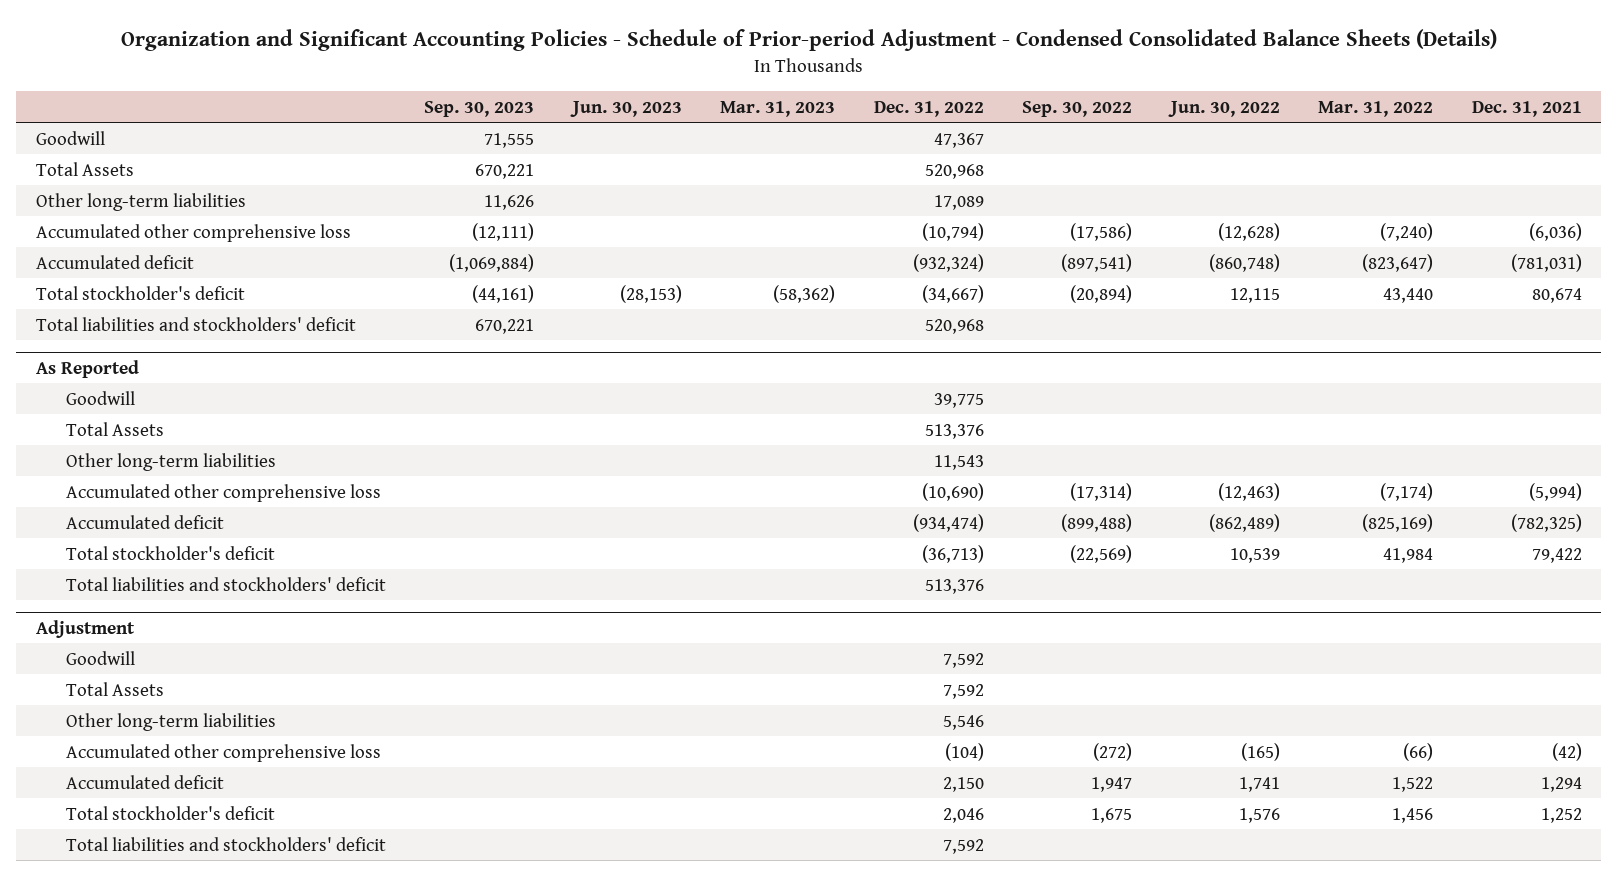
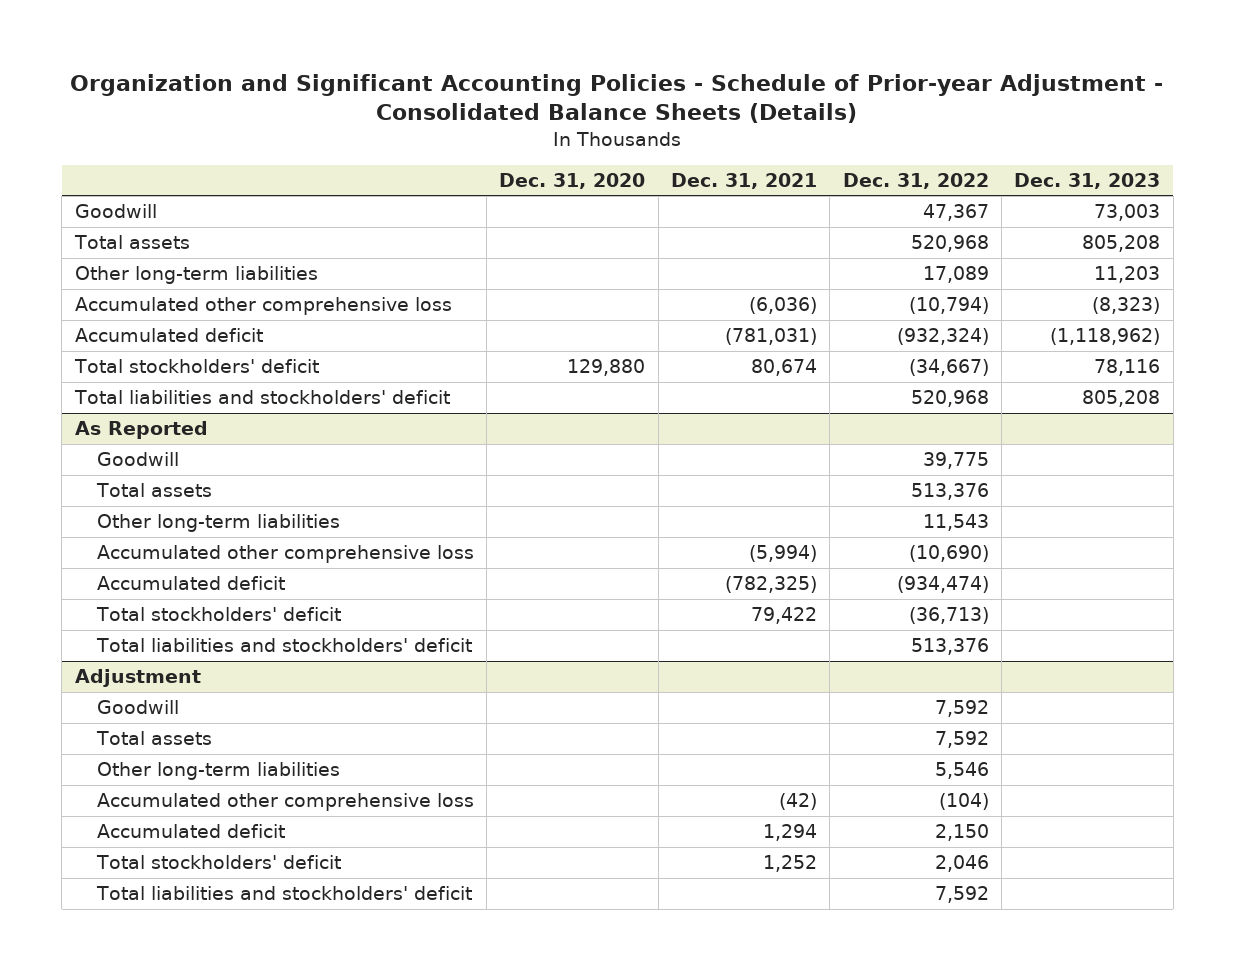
- Organization and Significant Accounting Policies - Schedule of Prior-period Adjustment - Condensed Consolidated Balance Sheets (Details)
+ Organization and Significant Accounting Policies - Schedule of Prior-year Adjustment - Consolidated Balance Sheets (Details)
- | Sep. 30, 2023 | Jun. 30, 2023 | Mar. 31, 2023 | Dec. 31, 2022 | Sep. 30, 2022 | Jun. 30, 2022 | Mar. 31, 2022 | Dec. 31, 2021
+ | Dec. 31, 2020 | Dec. 31, 2021 | Dec. 31, 2022 | Dec. 31, 2023
- Total Assets | 670,221 | | | 520,968 | | | |
+ Total assets | | | 520,968 | 805,208
- Total stockholder's deficit | (44,161) | (28,153) | (58,362) | (34,667) | (20,894) | 12,115 | 43,440 | 80,674
+ Total stockholders' deficit | 129,880 | 80,674 | (34,667) | 78,116
@ As Reported
- Total Assets | | | | 513,376 | | | |
+ Total assets | | | 513,376 |
- Total stockholder's deficit | | | | (36,713) | (22,569) | 10,539 | 41,984 | 79,422
+ Total stockholders' deficit | | 79,422 | (36,713) |
@ Adjustment
- Total Assets | | | | 7,592 | | | |
+ Total assets | | | 7,592 |
- Total stockholder's deficit | | | | 2,046 | 1,675 | 1,576 | 1,456 | 1,252
+ Total stockholders' deficit | | 1,252 | 2,046 |

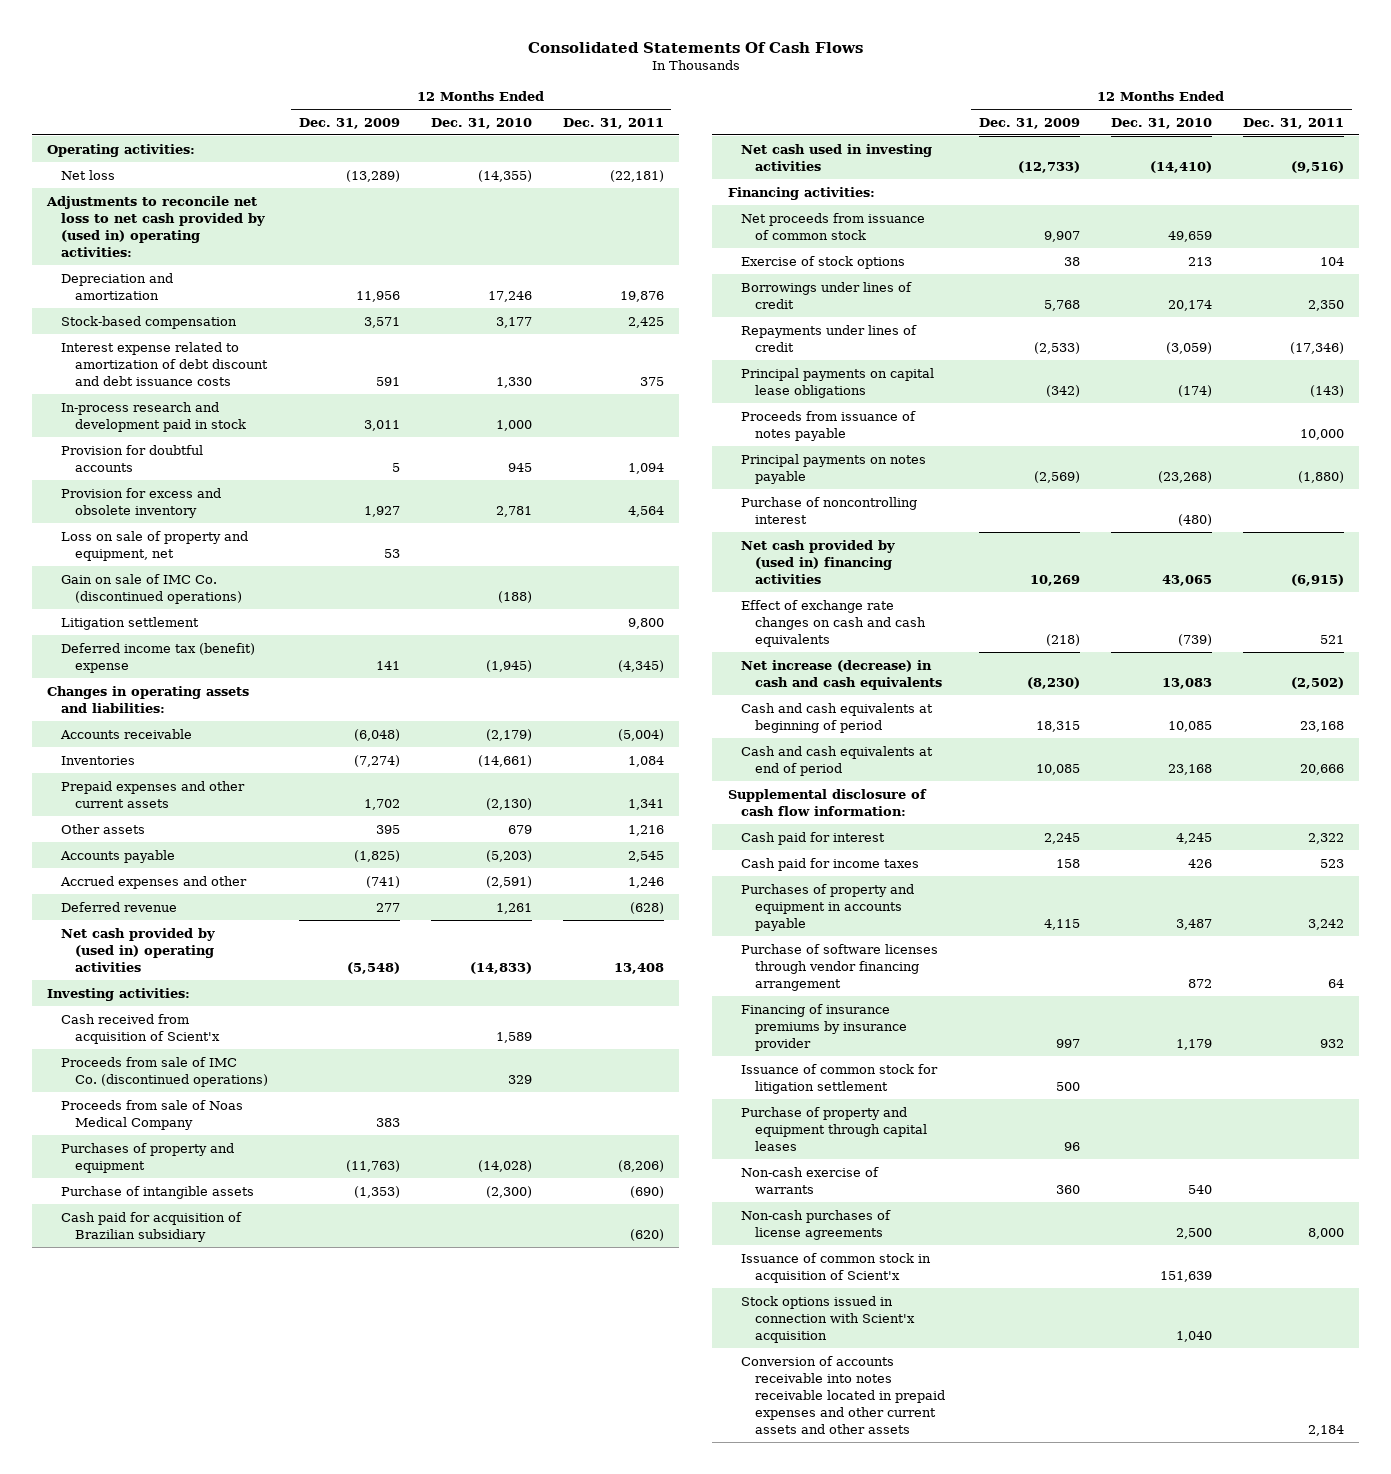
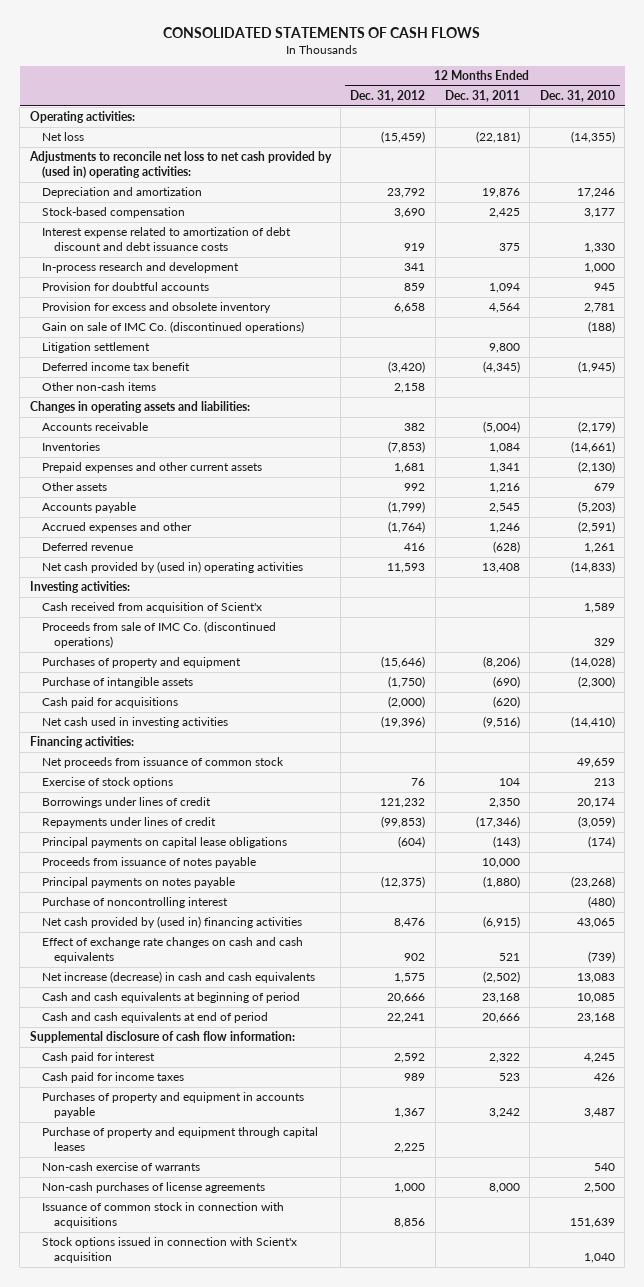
- Consolidated Statements Of Cash Flows
+ CONSOLIDATED STATEMENTS OF CASH FLOWS
- | 12 Months Ended Dec. 31, 2009 | 12 Months Ended Dec. 31, 2010 | 12 Months Ended Dec. 31, 2011
+ | 12 Months Ended Dec. 31, 2012 | 12 Months Ended Dec. 31, 2011 | 12 Months Ended Dec. 31, 2010
- In-process research and development paid in stock | 3,011 | 1,000 |
+ In-process research and development | 341 | | 1,000
- Loss on sale of property and equipment, net | 53 | |
- Deferred income tax (benefit) expense | 141 | (1,945) | (4,345)
+ Deferred income tax benefit | (3,420) | (4,345) | (1,945)
+ Other non-cash items | 2,158 | |
- Proceeds from sale of Noas Medical Company | 383 | |
- Cash paid for acquisition of Brazilian subsidiary | | | (620)
+ Cash paid for acquisitions | (2,000) | (620) |
- Purchase of software licenses through vendor financing arrangement | | 872 | 64
- Financing of insurance premiums by insurance provider | 997 | 1,179 | 932
- Issuance of common stock for litigation settlement | 500 | |
- Issuance of common stock in acquisition of Scient'x | | 151,639 |
+ Issuance of common stock in connection with acquisitions | 8,856 | | 151,639
- Conversion of accounts receivable into notes receivable located in prepaid expenses and other current assets and other assets | | | 2,184

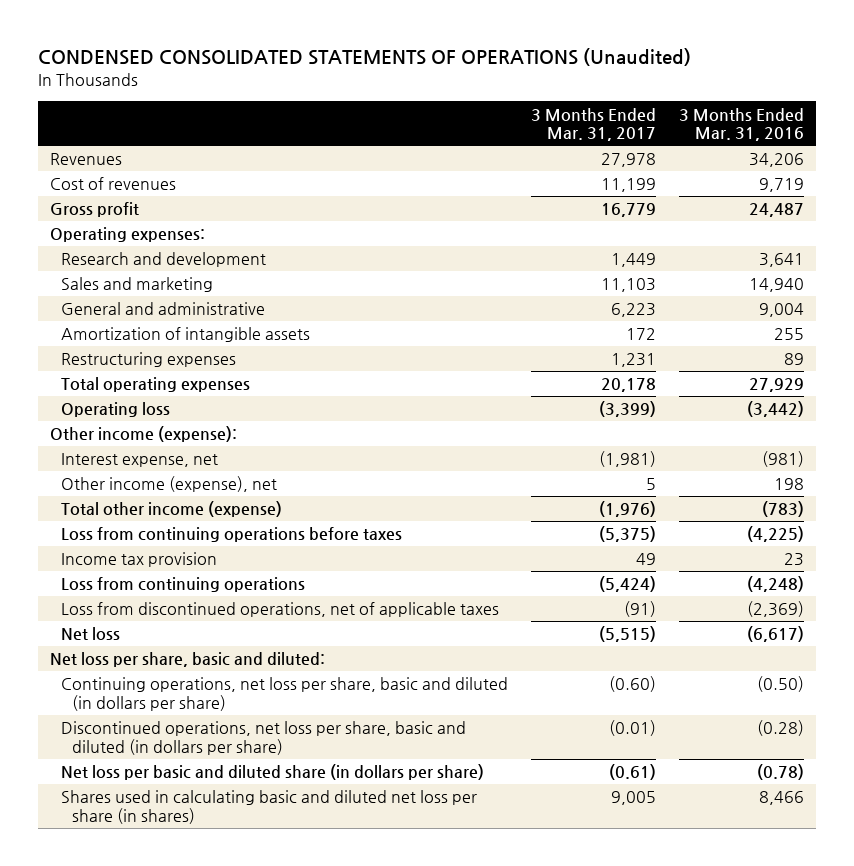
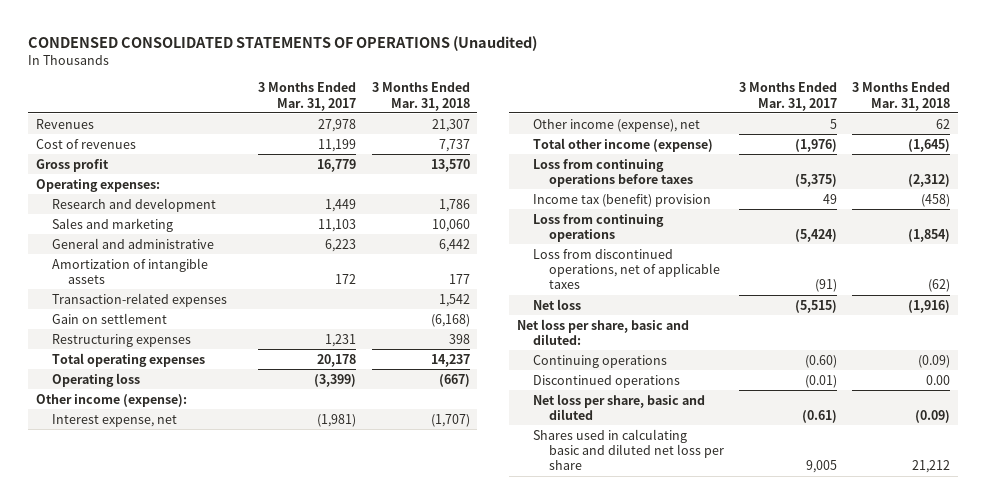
- | 3 Months Ended Mar. 31, 2017 | 3 Months Ended Mar. 31, 2016
+ | 3 Months Ended Mar. 31, 2017 | 3 Months Ended Mar. 31, 2018
+ Transaction-related expenses | | 1,542
+ Gain on settlement | | (6,168)
- Income tax provision | 49 | 23
+ Income tax (benefit) provision | 49 | (458)
- Continuing operations, net loss per share, basic and diluted (in dollars per share) | (0.60) | (0.50)
- Discontinued operations, net loss per share, basic and diluted (in dollars per share) | (0.01) | (0.28)
- Net loss per basic and diluted share (in dollars per share) | (0.61) | (0.78)
- Shares used in calculating basic and diluted net loss per share (in shares) | 9,005 | 8,466
+ Continuing operations | (0.60) | (0.09)
+ Discontinued operations | (0.01) | 0.00
+ Net loss per share, basic and diluted | (0.61) | (0.09)
+ Shares used in calculating basic and diluted net loss per share | 9,005 | 21,212

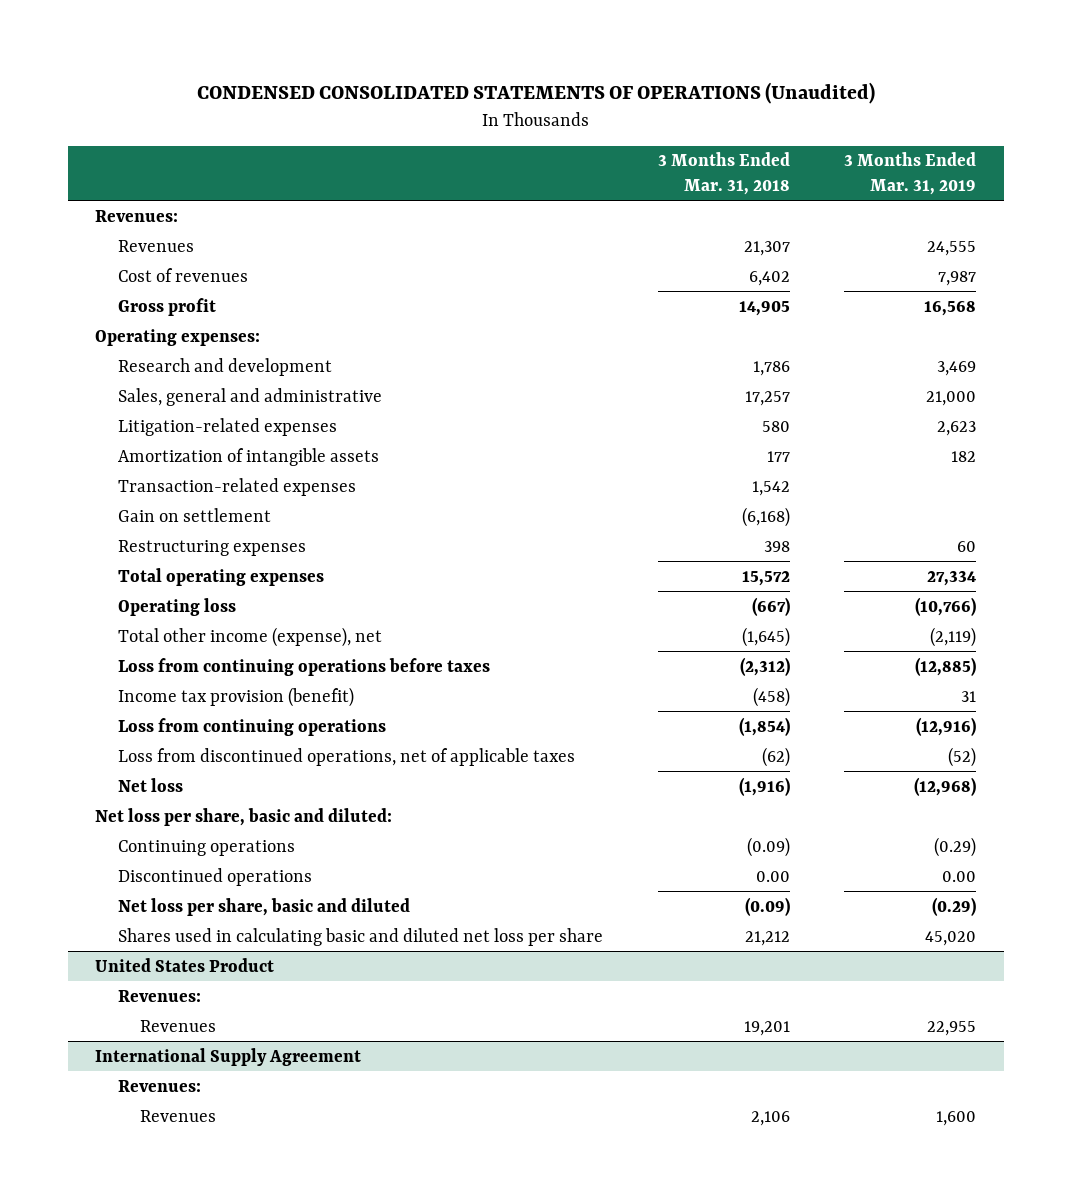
- | 3 Months Ended Mar. 31, 2017 | 3 Months Ended Mar. 31, 2018
+ | 3 Months Ended Mar. 31, 2018 | 3 Months Ended Mar. 31, 2019
+ Revenues:
- Cost of revenues | 11,199 | 7,737
- Gross profit | 16,779 | 13,570
+ Cost of revenues | 6,402 | 7,987
+ Gross profit | 14,905 | 16,568
- Sales and marketing | 11,103 | 10,060
- General and administrative | 6,223 | 6,442
+ Sales, general and administrative | 17,257 | 21,000
+ Litigation-related expenses | 580 | 2,623
- Total operating expenses | 20,178 | 14,237
+ Total operating expenses | 15,572 | 27,334
- Other income (expense):
- Interest expense, net | (1,981) | (1,707)
- Other income (expense), net | 5 | 62
- Total other income (expense) | (1,976) | (1,645)
+ Total other income (expense), net | (1,645) | (2,119)
- Income tax (benefit) provision | 49 | (458)
+ Income tax provision (benefit) | (458) | 31
+ United States Product
+ Revenues:
+ Revenues | 19,201 | 22,955
+ International Supply Agreement
+ Revenues:
+ Revenues | 2,106 | 1,600

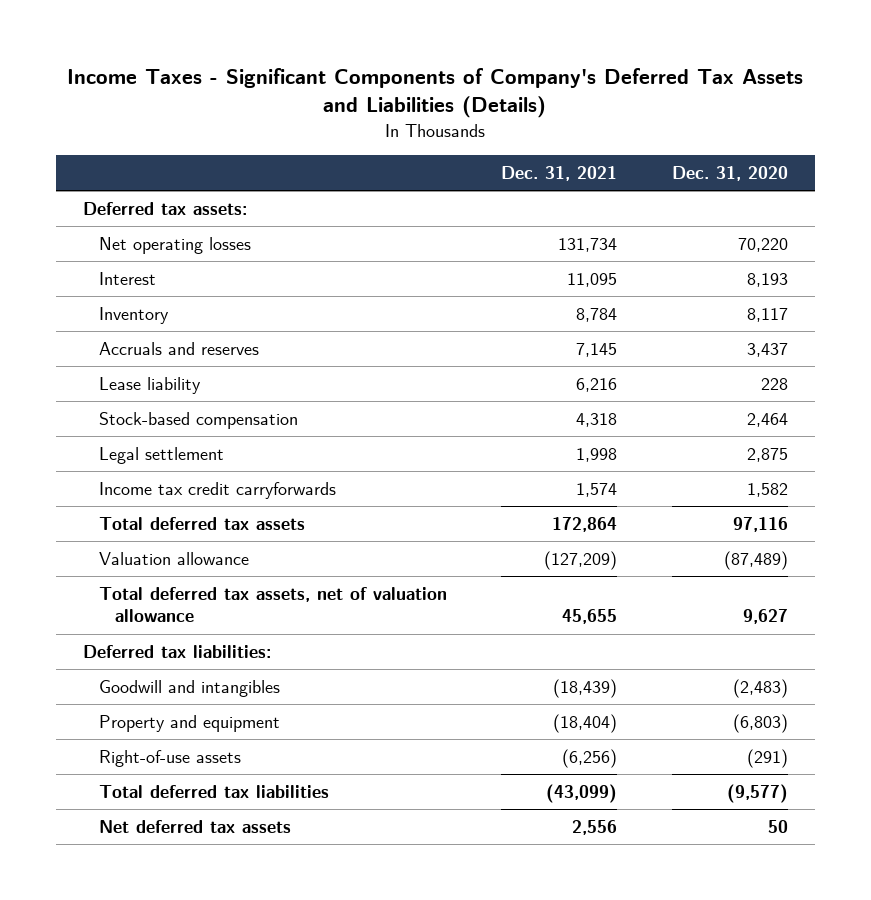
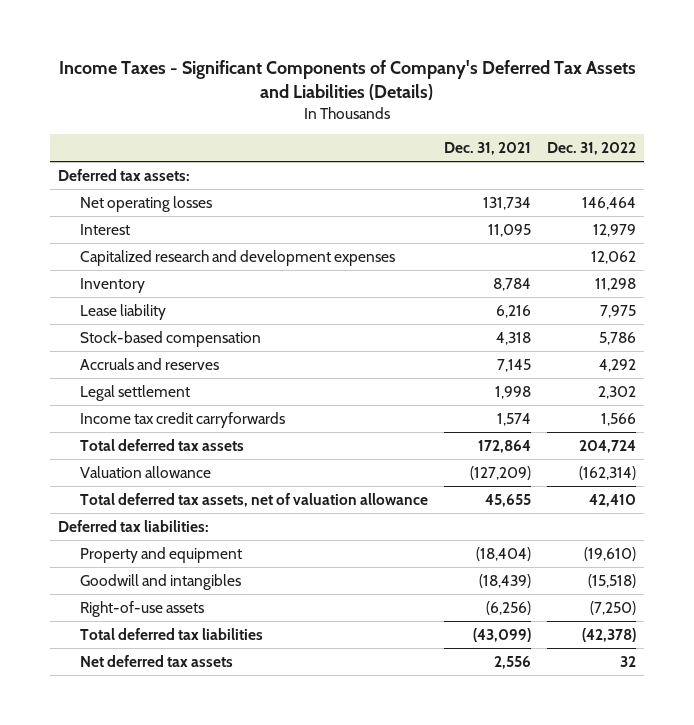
- | Dec. 31, 2021 | Dec. 31, 2020
+ | Dec. 31, 2021 | Dec. 31, 2022
+ Capitalized research and development expenses | | 12,062
moved down: Accruals and reserves | 7,145 | 4,292
moved down: Goodwill and intangibles | (18,439) | (15,518)

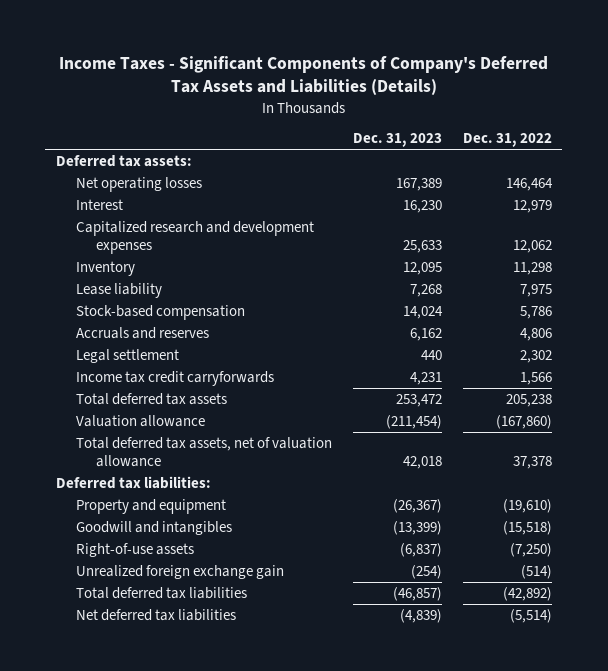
- | Dec. 31, 2021 | Dec. 31, 2022
+ | Dec. 31, 2023 | Dec. 31, 2022
- Accruals and reserves | 7,145 | 4,292
+ Accruals and reserves | 6,162 | 4,806
- Total deferred tax assets | 172,864 | 204,724
- Valuation allowance | (127,209) | (162,314)
- Total deferred tax assets, net of valuation allowance | 45,655 | 42,410
+ Total deferred tax assets | 253,472 | 205,238
+ Valuation allowance | (211,454) | (167,860)
+ Total deferred tax assets, net of valuation allowance | 42,018 | 37,378
- Total deferred tax liabilities | (43,099) | (42,378)
- Net deferred tax assets | 2,556 | 32
+ Unrealized foreign exchange gain | (254) | (514)
+ Total deferred tax liabilities | (46,857) | (42,892)
+ Net deferred tax liabilities | (4,839) | (5,514)

